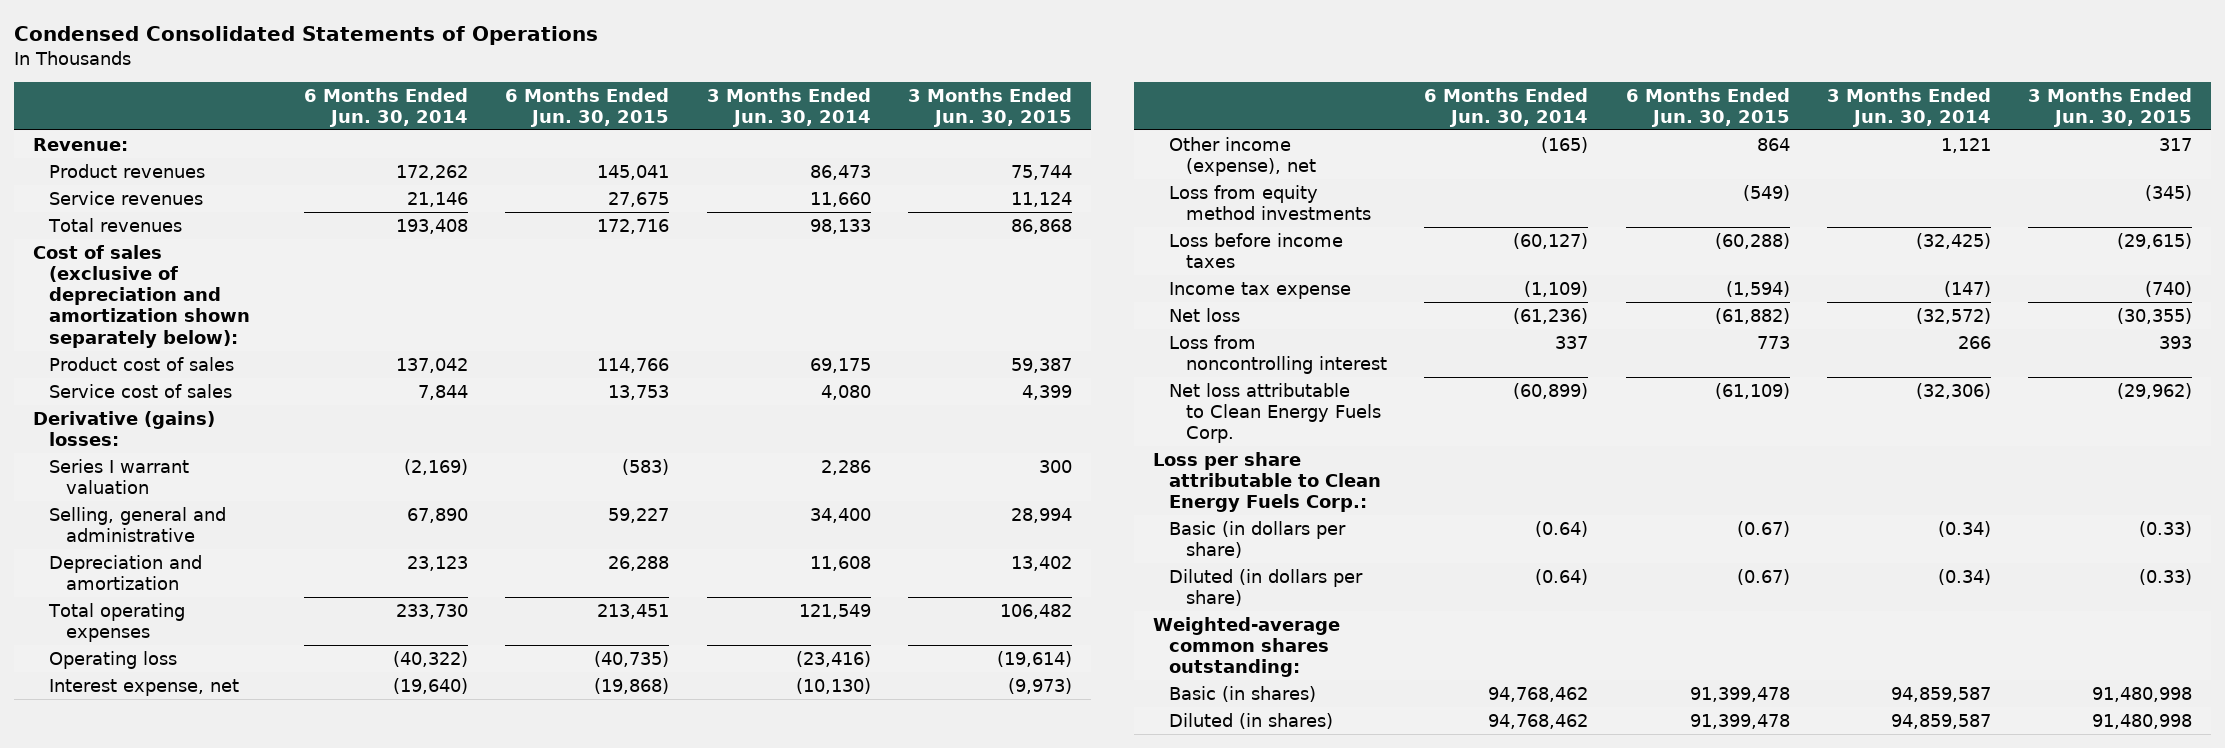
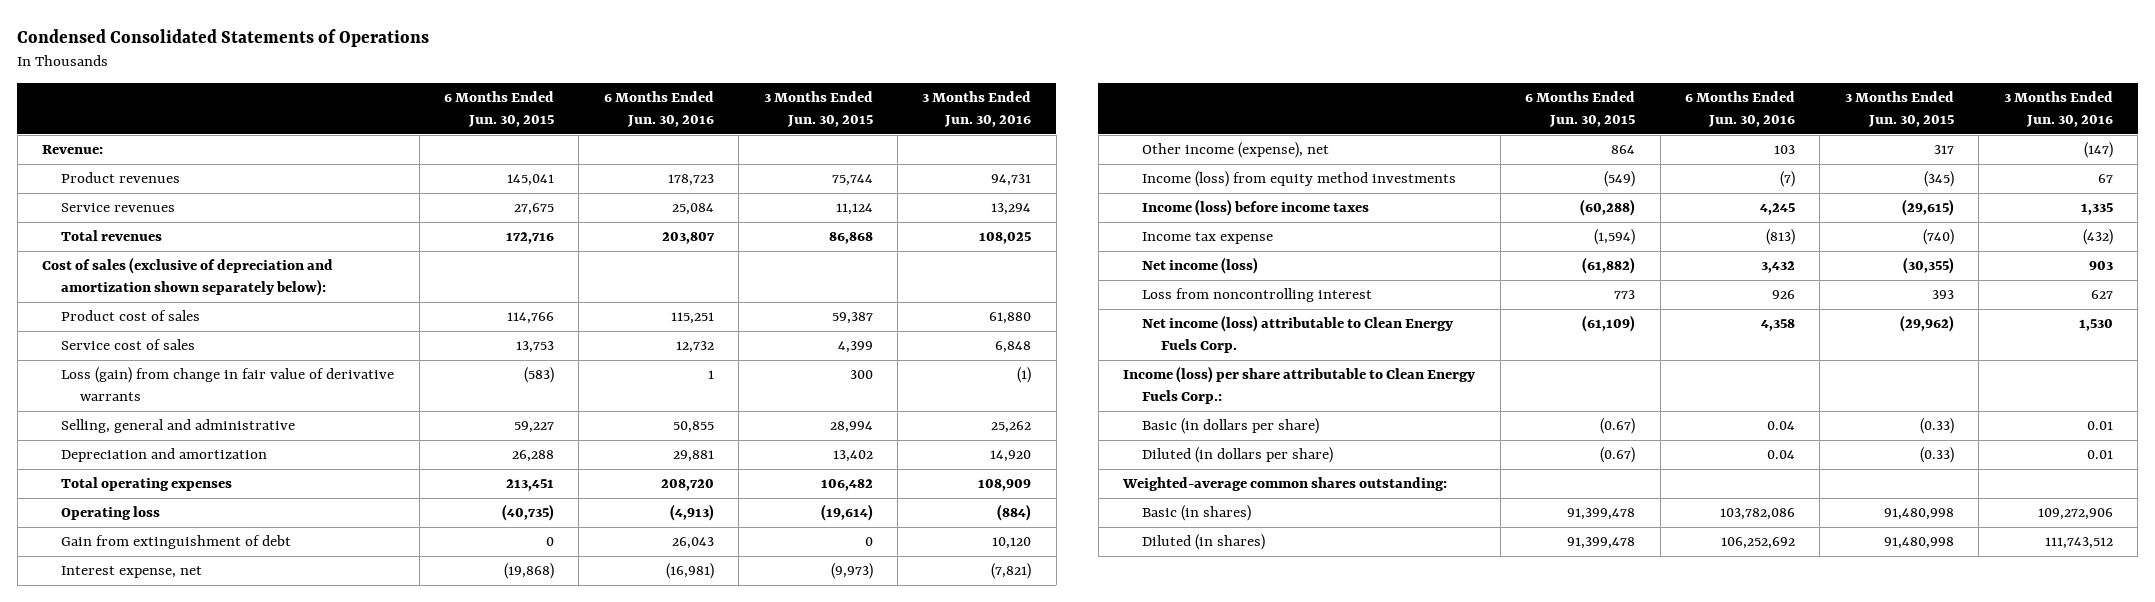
- | 6 Months Ended Jun. 30, 2014 | 6 Months Ended Jun. 30, 2015 | 3 Months Ended Jun. 30, 2014 | 3 Months Ended Jun. 30, 2015
+ | 6 Months Ended Jun. 30, 2015 | 6 Months Ended Jun. 30, 2016 | 3 Months Ended Jun. 30, 2015 | 3 Months Ended Jun. 30, 2016
- Derivative (gains) losses:
- Series I warrant valuation | (2,169) | (583) | 2,286 | 300
+ Loss (gain) from change in fair value of derivative warrants | (583) | 1 | 300 | (1)
+ Gain from extinguishment of debt | 0 | 26,043 | 0 | 10,120
- Loss from equity method investments | | (549) | | (345)
- Loss before income taxes | (60,127) | (60,288) | (32,425) | (29,615)
+ Income (loss) from equity method investments | (549) | (7) | (345) | 67
+ Income (loss) before income taxes | (60,288) | 4,245 | (29,615) | 1,335
- Net loss | (61,236) | (61,882) | (32,572) | (30,355)
+ Net income (loss) | (61,882) | 3,432 | (30,355) | 903
- Net loss attributable to Clean Energy Fuels Corp. | (60,899) | (61,109) | (32,306) | (29,962)
- Loss per share attributable to Clean Energy Fuels Corp.:
+ Net income (loss) attributable to Clean Energy Fuels Corp. | (61,109) | 4,358 | (29,962) | 1,530
+ Income (loss) per share attributable to Clean Energy Fuels Corp.:

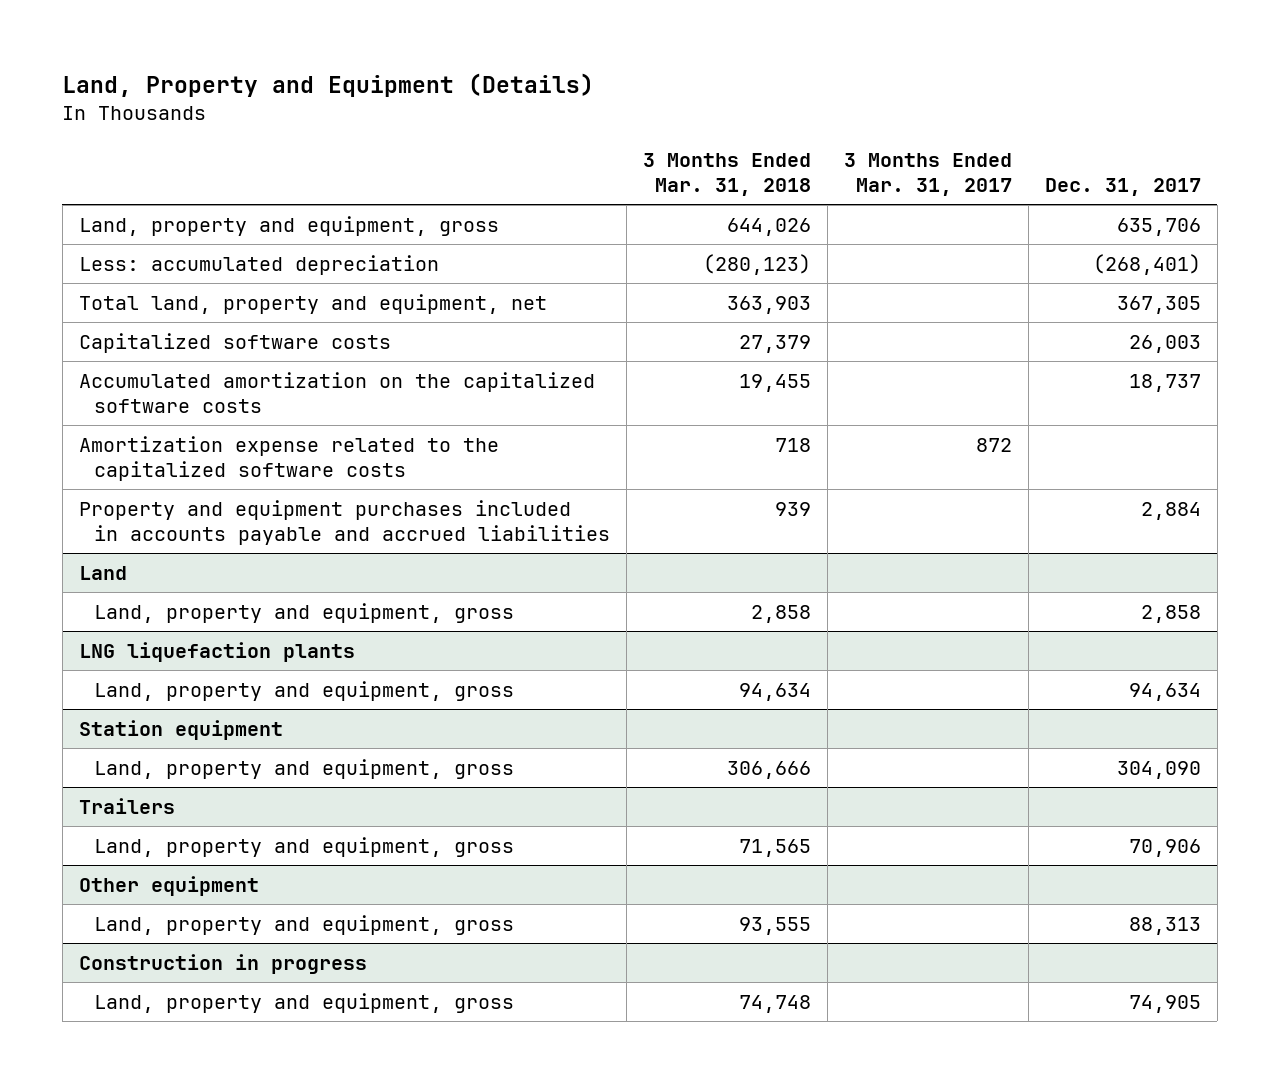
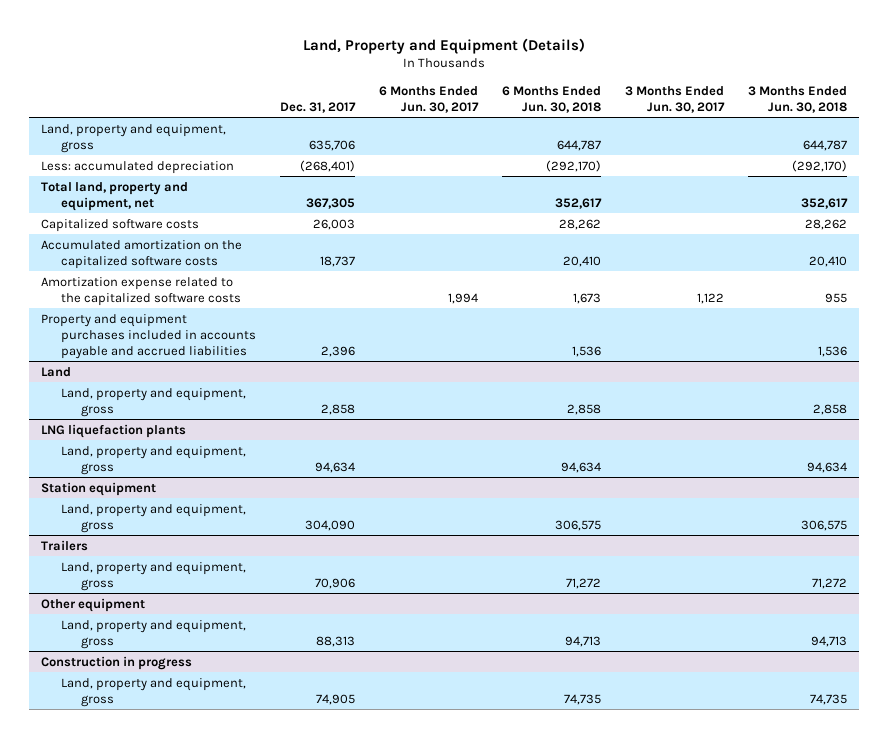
- | 3 Months Ended Mar. 31, 2018 | 3 Months Ended Mar. 31, 2017 | Dec. 31, 2017
+ | Dec. 31, 2017 | 6 Months Ended Jun. 30, 2017 | 6 Months Ended Jun. 30, 2018 | 3 Months Ended Jun. 30, 2017 | 3 Months Ended Jun. 30, 2018
- Property and equipment purchases included in accounts payable and accrued liabilities | 939 | | 2,884
+ Property and equipment purchases included in accounts payable and accrued liabilities | 2,396 | | 1,536 | | 1,536

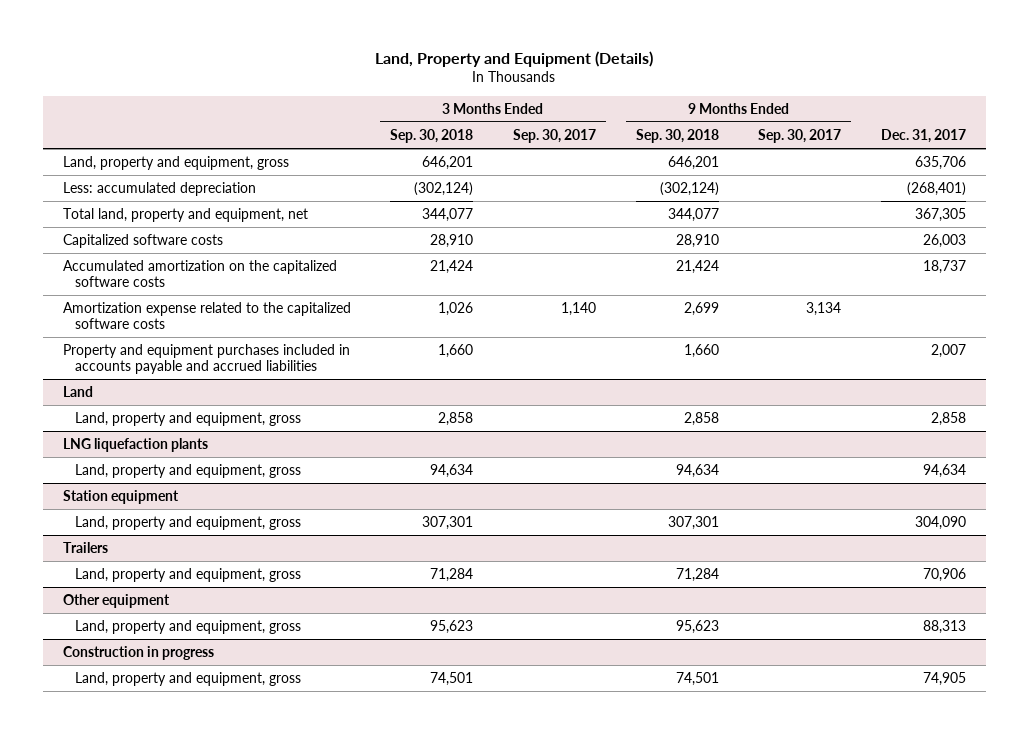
- | Dec. 31, 2017 | 6 Months Ended Jun. 30, 2017 | 6 Months Ended Jun. 30, 2018 | 3 Months Ended Jun. 30, 2017 | 3 Months Ended Jun. 30, 2018
+ | 3 Months Ended Sep. 30, 2018 | 3 Months Ended Sep. 30, 2017 | 9 Months Ended Sep. 30, 2018 | 9 Months Ended Sep. 30, 2017 | Dec. 31, 2017
- Property and equipment purchases included in accounts payable and accrued liabilities | 2,396 | | 1,536 | | 1,536
+ Property and equipment purchases included in accounts payable and accrued liabilities | 1,660 | | 1,660 | | 2,007

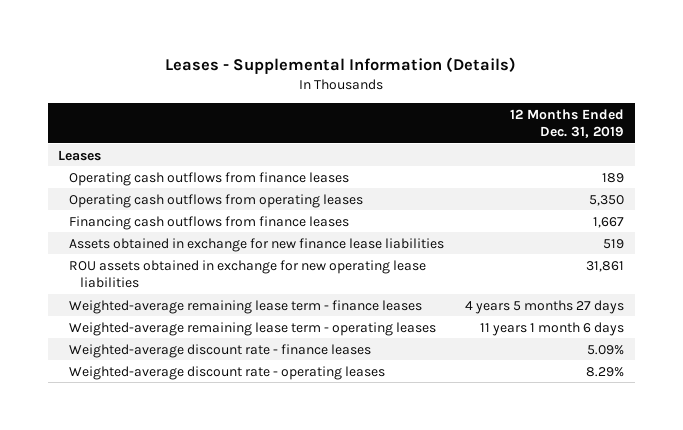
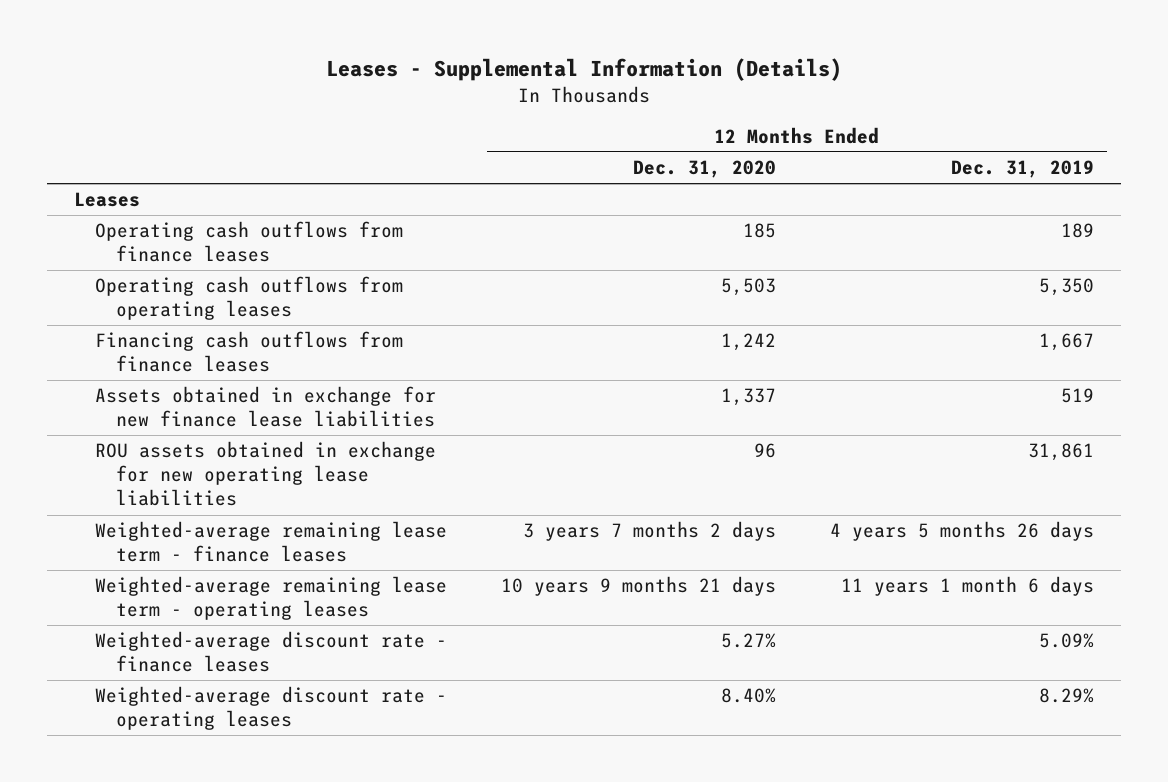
- | 12 Months Ended Dec. 31, 2019
+ | 12 Months Ended Dec. 31, 2020 | 12 Months Ended Dec. 31, 2019
- Weighted-average remaining lease term - finance leases | 4 years 5 months 27 days
+ Weighted-average remaining lease term - finance leases | 3 years 7 months 2 days | 4 years 5 months 26 days

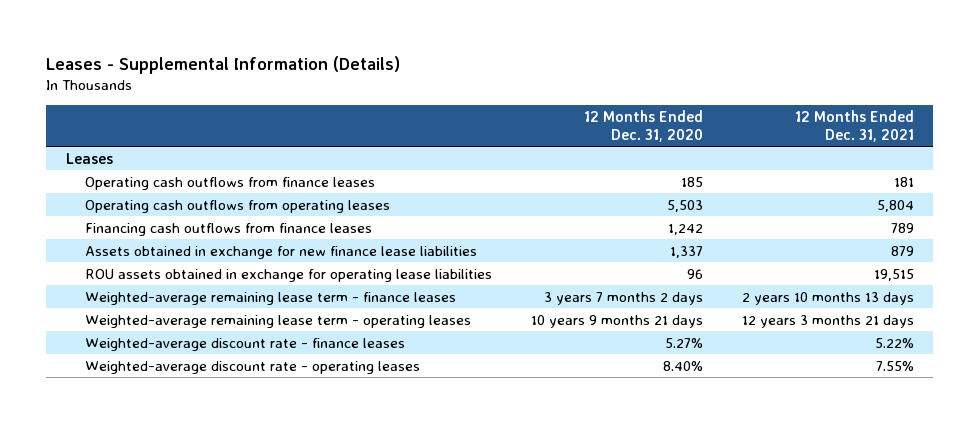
- | 12 Months Ended Dec. 31, 2020 | 12 Months Ended Dec. 31, 2019
+ | 12 Months Ended Dec. 31, 2020 | 12 Months Ended Dec. 31, 2021
- ROU assets obtained in exchange for new operating lease liabilities | 96 | 31,861
+ ROU assets obtained in exchange for operating lease liabilities | 96 | 19,515

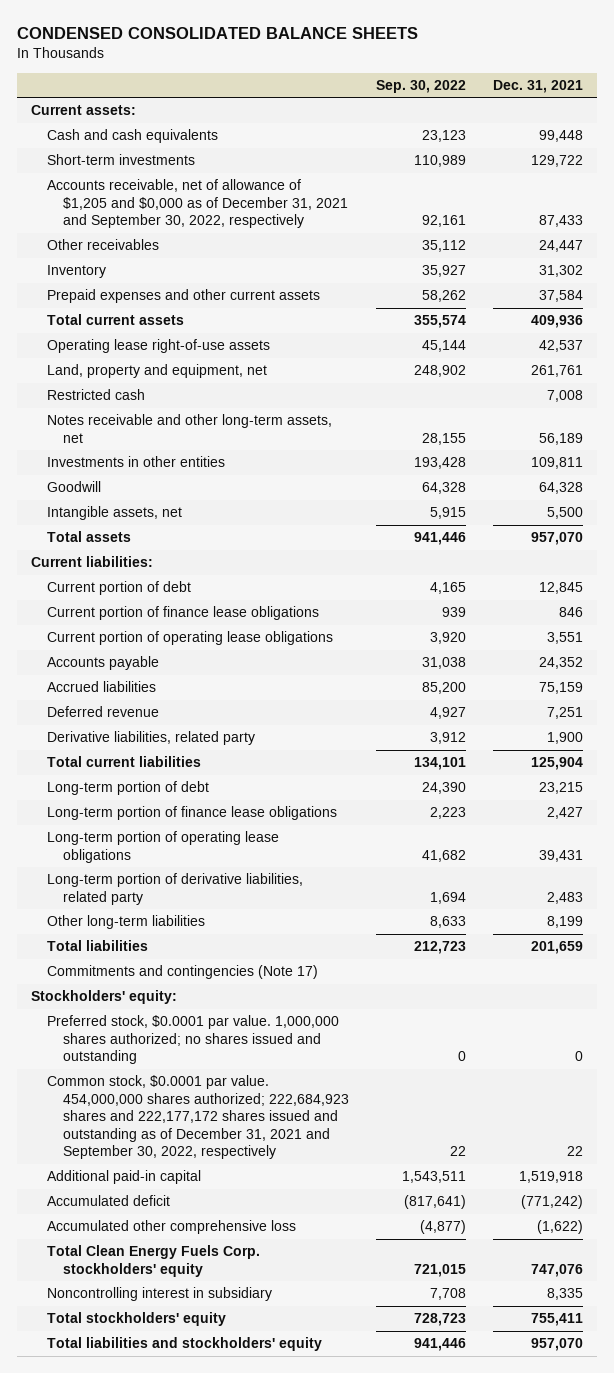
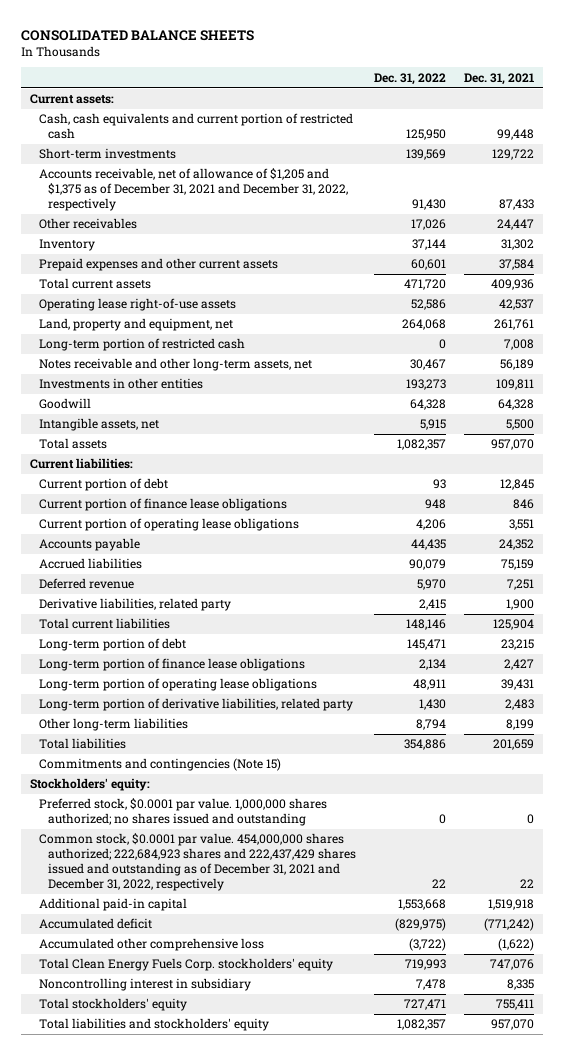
- CONDENSED CONSOLIDATED BALANCE SHEETS
+ CONSOLIDATED BALANCE SHEETS
- | Sep. 30, 2022 | Dec. 31, 2021
+ | Dec. 31, 2022 | Dec. 31, 2021
- Cash and cash equivalents | 23,123 | 99,448
+ Cash, cash equivalents and current portion of restricted cash | 125,950 | 99,448
- Accounts receivable, net of allowance of $1,205 and $0,000 as of December 31, 2021 and September 30, 2022, respectively | 92,161 | 87,433
+ Accounts receivable, net of allowance of $1,205 and $1,375 as of December 31, 2021 and December 31, 2022, respectively | 91,430 | 87,433
- Restricted cash | | 7,008
+ Long-term portion of restricted cash | 0 | 7,008
- Commitments and contingencies (Note 17)
+ Commitments and contingencies (Note 15)
- Common stock, $0.0001 par value. 454,000,000 shares authorized; 222,684,923 shares and 222,177,172 shares issued and outstanding as of December 31, 2021 and September 30, 2022, respectively | 22 | 22
+ Common stock, $0.0001 par value. 454,000,000 shares authorized; 222,684,923 shares and 222,437,429 shares issued and outstanding as of December 31, 2021 and December 31, 2022, respectively | 22 | 22

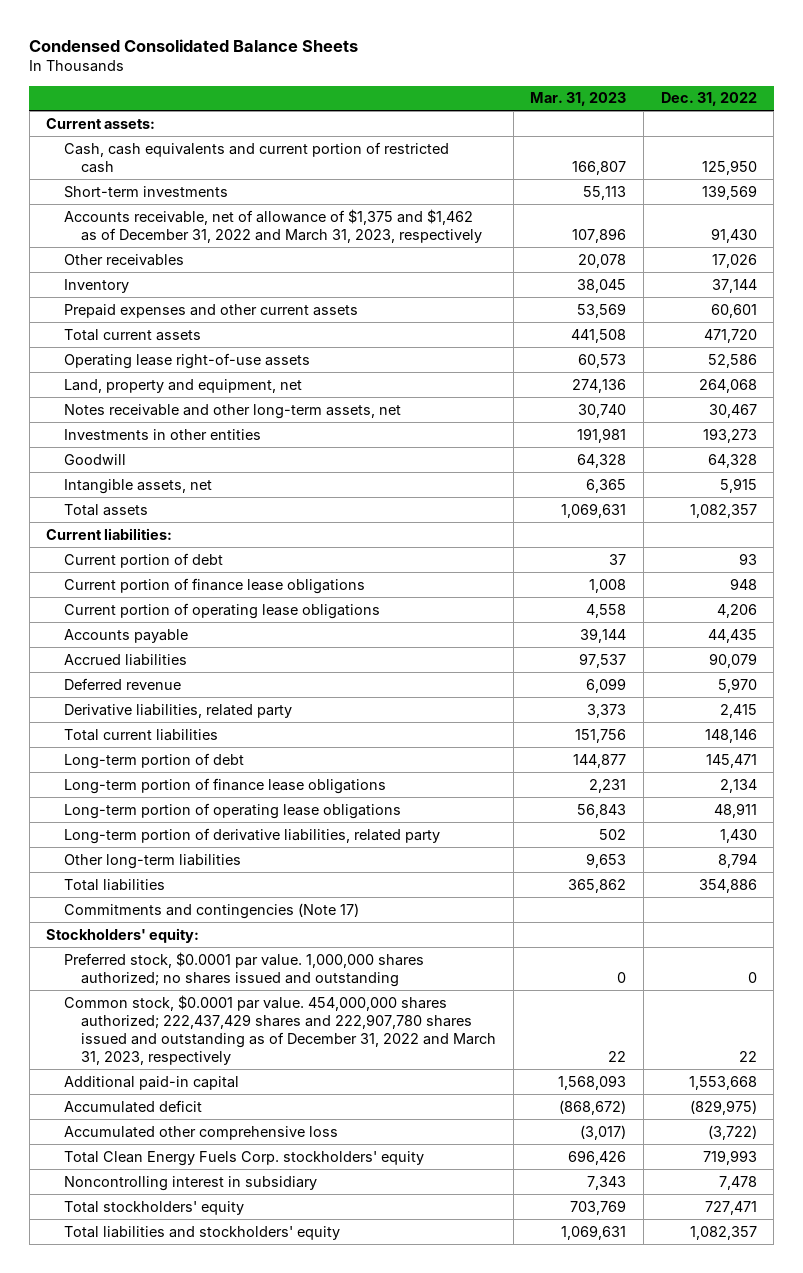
- CONSOLIDATED BALANCE SHEETS
+ Condensed Consolidated Balance Sheets
- | Dec. 31, 2022 | Dec. 31, 2021
+ | Mar. 31, 2023 | Dec. 31, 2022
- Accounts receivable, net of allowance of $1,205 and $1,375 as of December 31, 2021 and December 31, 2022, respectively | 91,430 | 87,433
+ Accounts receivable, net of allowance of $1,375 and $1,462 as of December 31, 2022 and March 31, 2023, respectively | 107,896 | 91,430
- Long-term portion of restricted cash | 0 | 7,008
- Commitments and contingencies (Note 15)
+ Commitments and contingencies (Note 17)
- Common stock, $0.0001 par value. 454,000,000 shares authorized; 222,684,923 shares and 222,437,429 shares issued and outstanding as of December 31, 2021 and December 31, 2022, respectively | 22 | 22
+ Common stock, $0.0001 par value. 454,000,000 shares authorized; 222,437,429 shares and 222,907,780 shares issued and outstanding as of December 31, 2022 and March 31, 2023, respectively | 22 | 22

